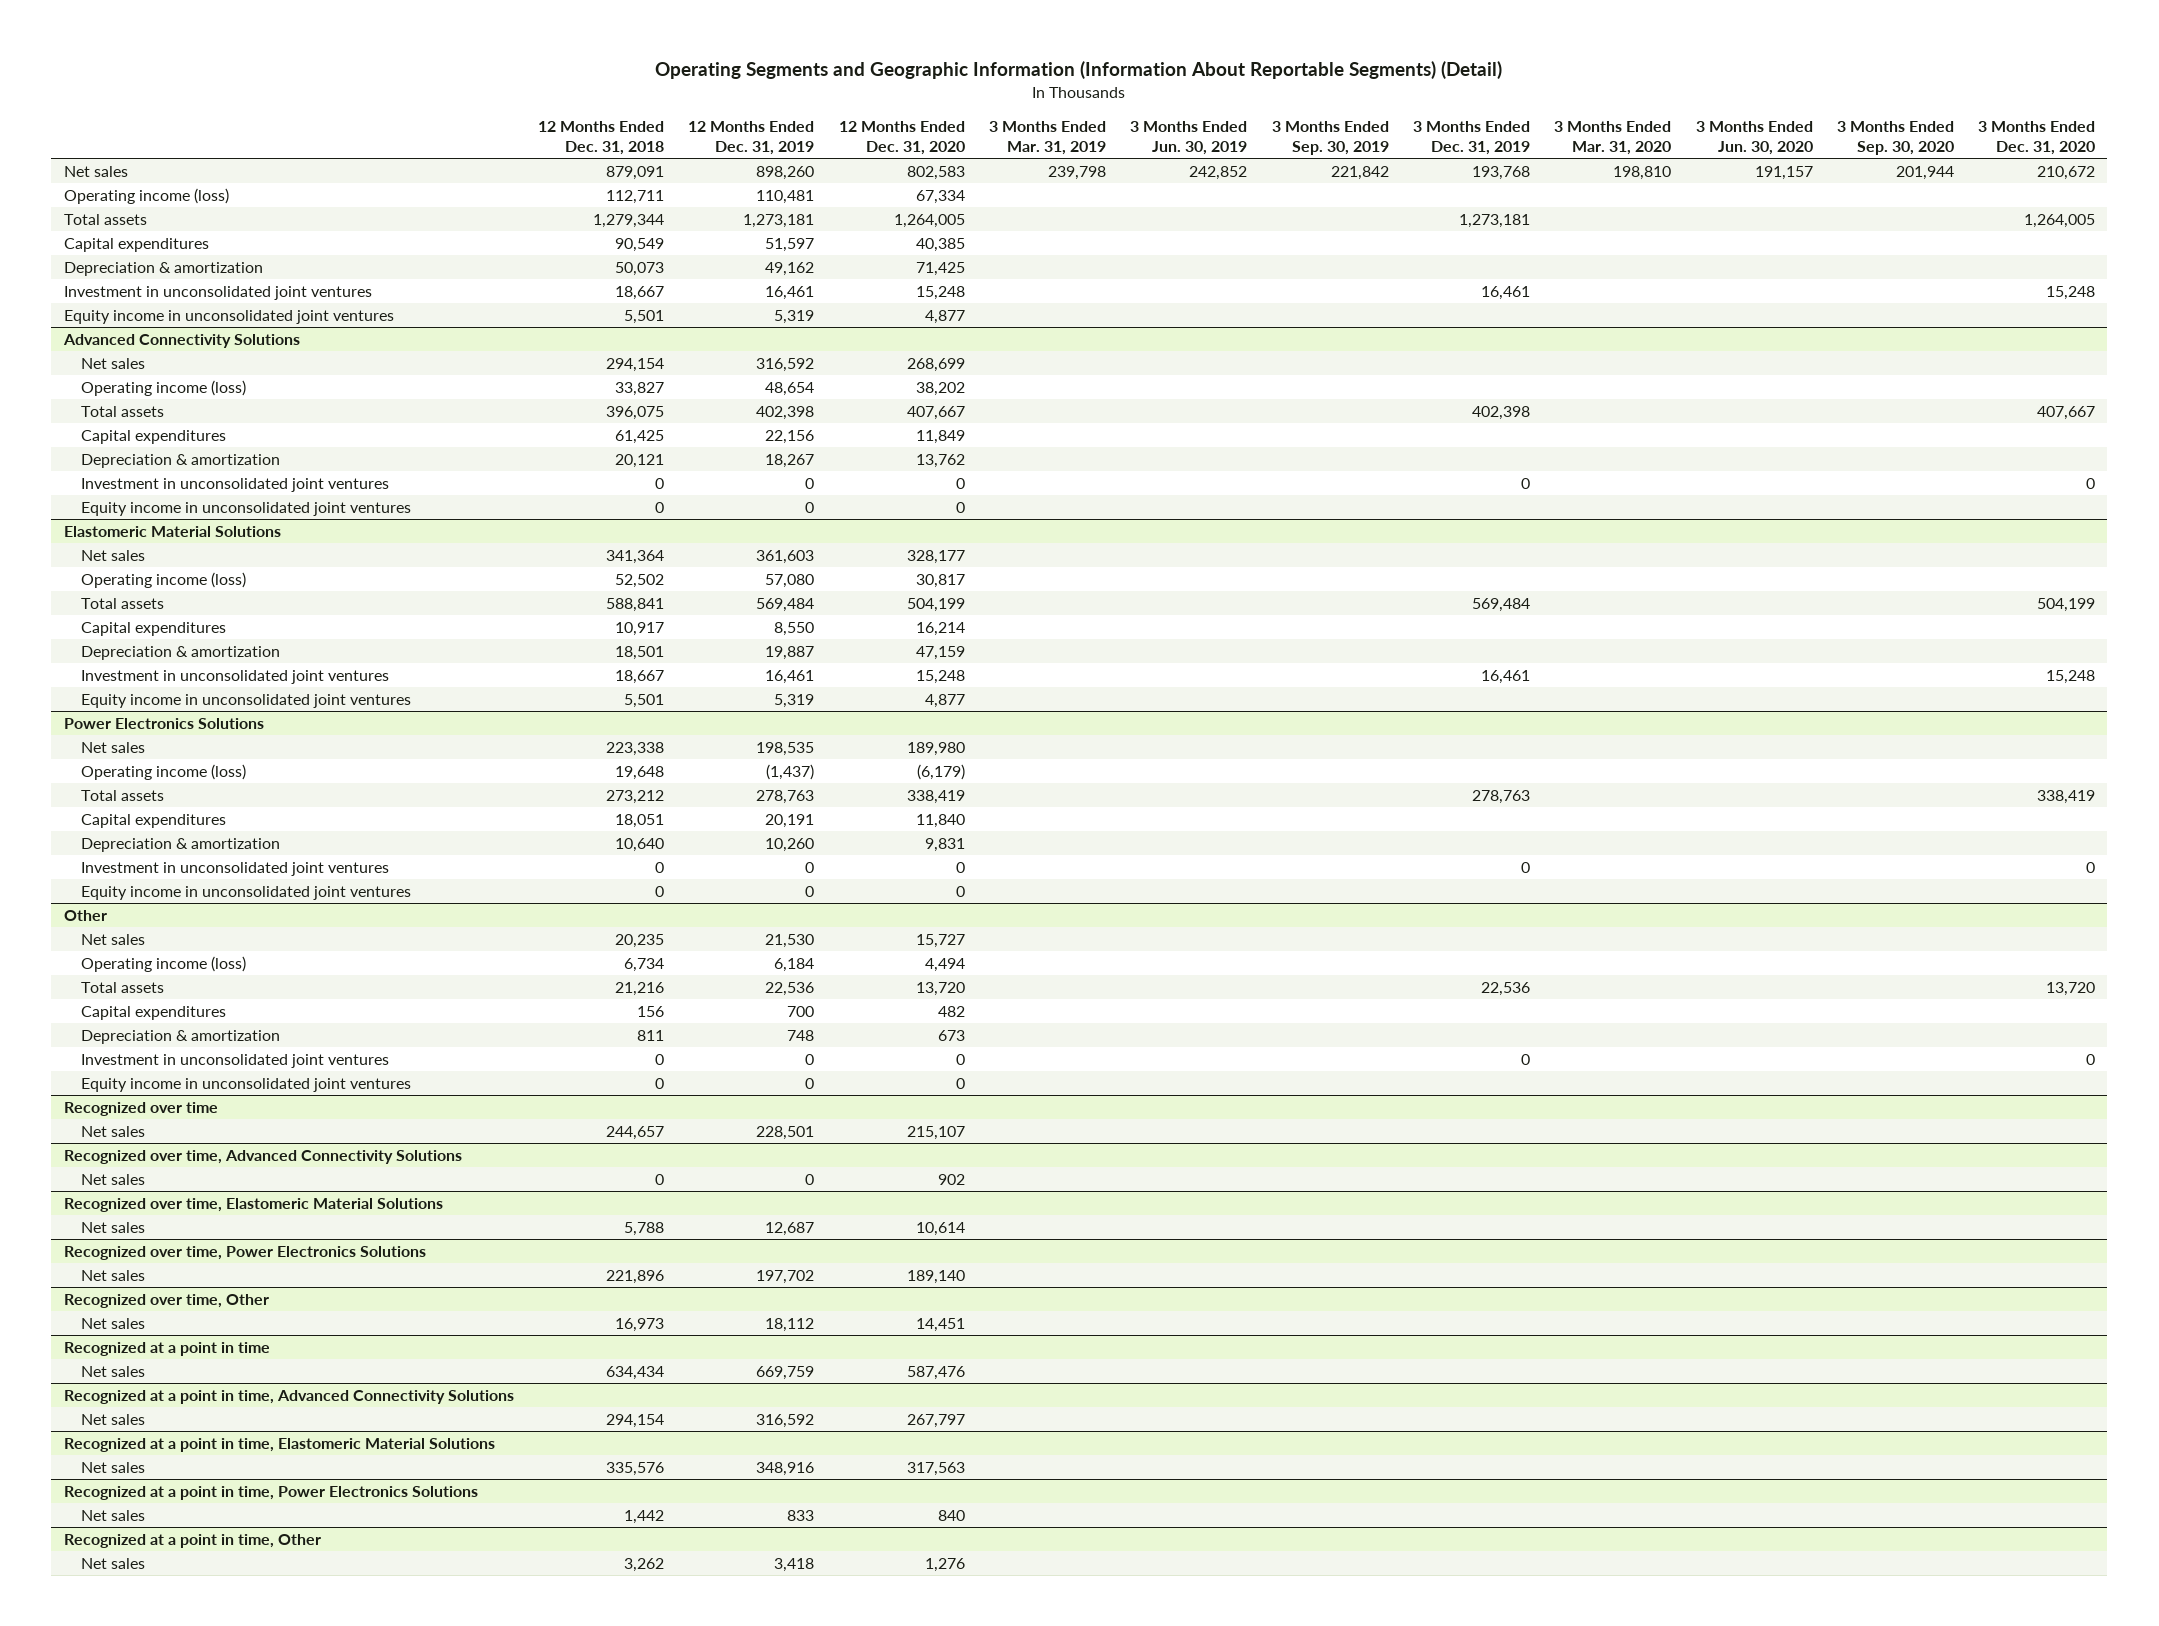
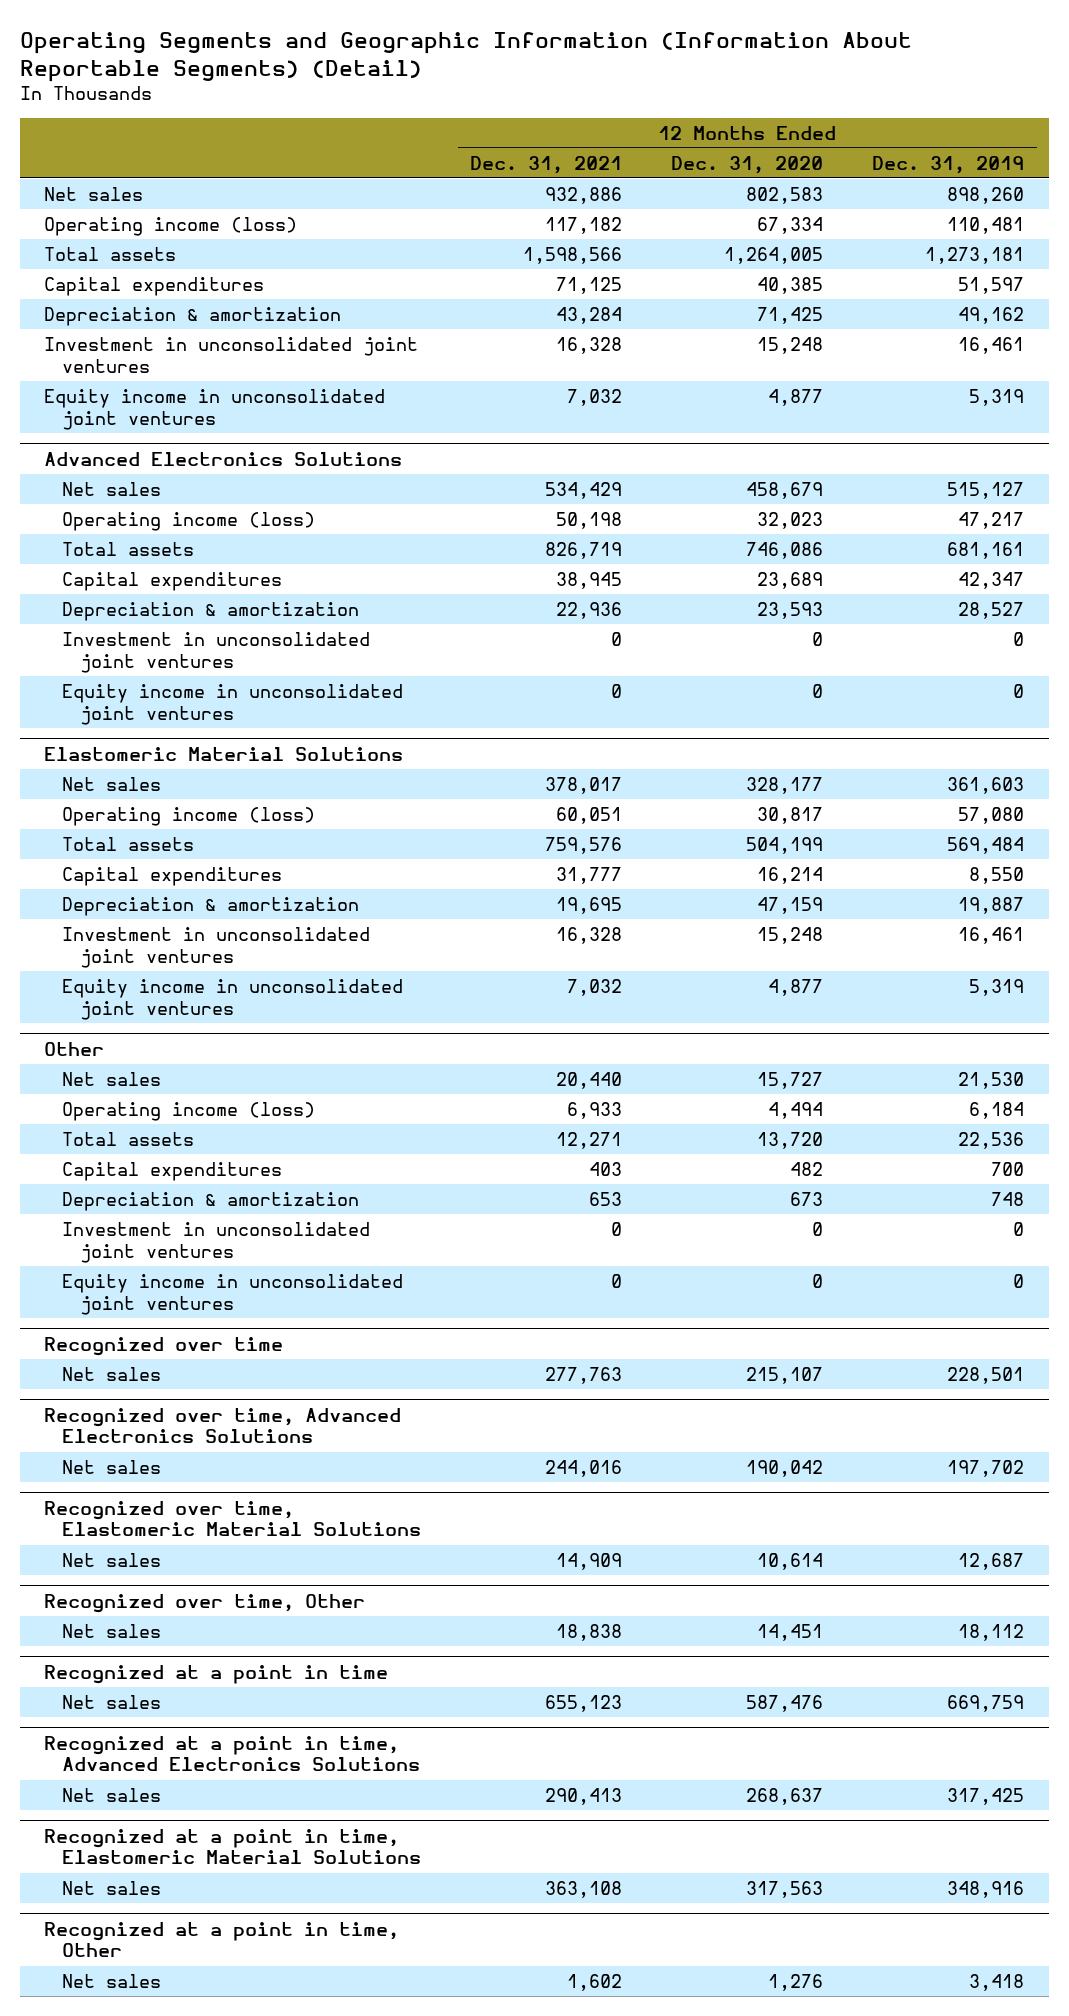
- | 12 Months Ended Dec. 31, 2018 | 12 Months Ended Dec. 31, 2019 | 12 Months Ended Dec. 31, 2020 | 3 Months Ended Mar. 31, 2019 | 3 Months Ended Jun. 30, 2019 | 3 Months Ended Sep. 30, 2019 | 3 Months Ended Dec. 31, 2019 | 3 Months Ended Mar. 31, 2020 | 3 Months Ended Jun. 30, 2020 | 3 Months Ended Sep. 30, 2020 | 3 Months Ended Dec. 31, 2020
+ | 12 Months Ended Dec. 31, 2021 | 12 Months Ended Dec. 31, 2020 | 12 Months Ended Dec. 31, 2019
- Advanced Connectivity Solutions
- Net sales | 294,154 | 316,592 | 268,699 | | | | | | | |
- Operating income (loss) | 33,827 | 48,654 | 38,202 | | | | | | | |
- Total assets | 396,075 | 402,398 | 407,667 | | | | 402,398 | | | | 407,667
- Capital expenditures | 61,425 | 22,156 | 11,849 | | | | | | | |
- Depreciation & amortization | 20,121 | 18,267 | 13,762 | | | | | | | |
+ Advanced Electronics Solutions
+ Net sales | 534,429 | 458,679 | 515,127
+ Operating income (loss) | 50,198 | 32,023 | 47,217
+ Total assets | 826,719 | 746,086 | 681,161
+ Capital expenditures | 38,945 | 23,689 | 42,347
+ Depreciation & amortization | 22,936 | 23,593 | 28,527
- Power Electronics Solutions
- Net sales | 223,338 | 198,535 | 189,980 | | | | | | | |
- Operating income (loss) | 19,648 | (1,437) | (6,179) | | | | | | | |
- Total assets | 273,212 | 278,763 | 338,419 | | | | 278,763 | | | | 338,419
- Capital expenditures | 18,051 | 20,191 | 11,840 | | | | | | | |
- Depreciation & amortization | 10,640 | 10,260 | 9,831 | | | | | | | |
- Investment in unconsolidated joint ventures | 0 | 0 | 0 | | | | 0 | | | | 0
- Equity income in unconsolidated joint ventures | 0 | 0 | 0 | | | | | | | |
- Recognized over time, Advanced Connectivity Solutions
- Net sales | 0 | 0 | 902 | | | | | | | |
+ Recognized over time, Advanced Electronics Solutions
+ Net sales | 244,016 | 190,042 | 197,702
- Recognized over time, Power Electronics Solutions
- Net sales | 221,896 | 197,702 | 189,140 | | | | | | | |
- Recognized at a point in time, Advanced Connectivity Solutions
- Net sales | 294,154 | 316,592 | 267,797 | | | | | | | |
+ Recognized at a point in time, Advanced Electronics Solutions
+ Net sales | 290,413 | 268,637 | 317,425
- Recognized at a point in time, Power Electronics Solutions
- Net sales | 1,442 | 833 | 840 | | | | | | | |

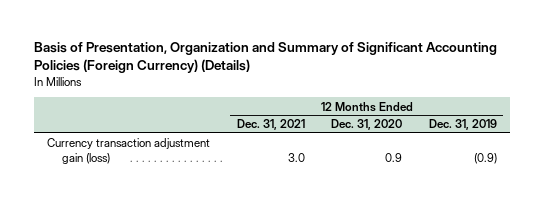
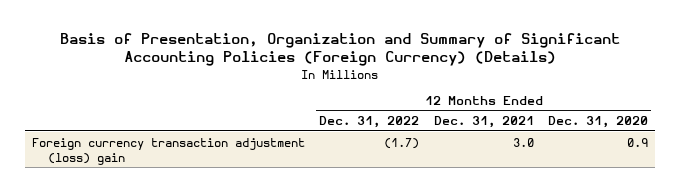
- | 12 Months Ended Dec. 31, 2021 | 12 Months Ended Dec. 31, 2020 | 12 Months Ended Dec. 31, 2019
+ | 12 Months Ended Dec. 31, 2022 | 12 Months Ended Dec. 31, 2021 | 12 Months Ended Dec. 31, 2020
- Currency transaction adjustment gain (loss) | 3.0 | 0.9 | (0.9)
+ Foreign currency transaction adjustment (loss) gain | (1.7) | 3.0 | 0.9

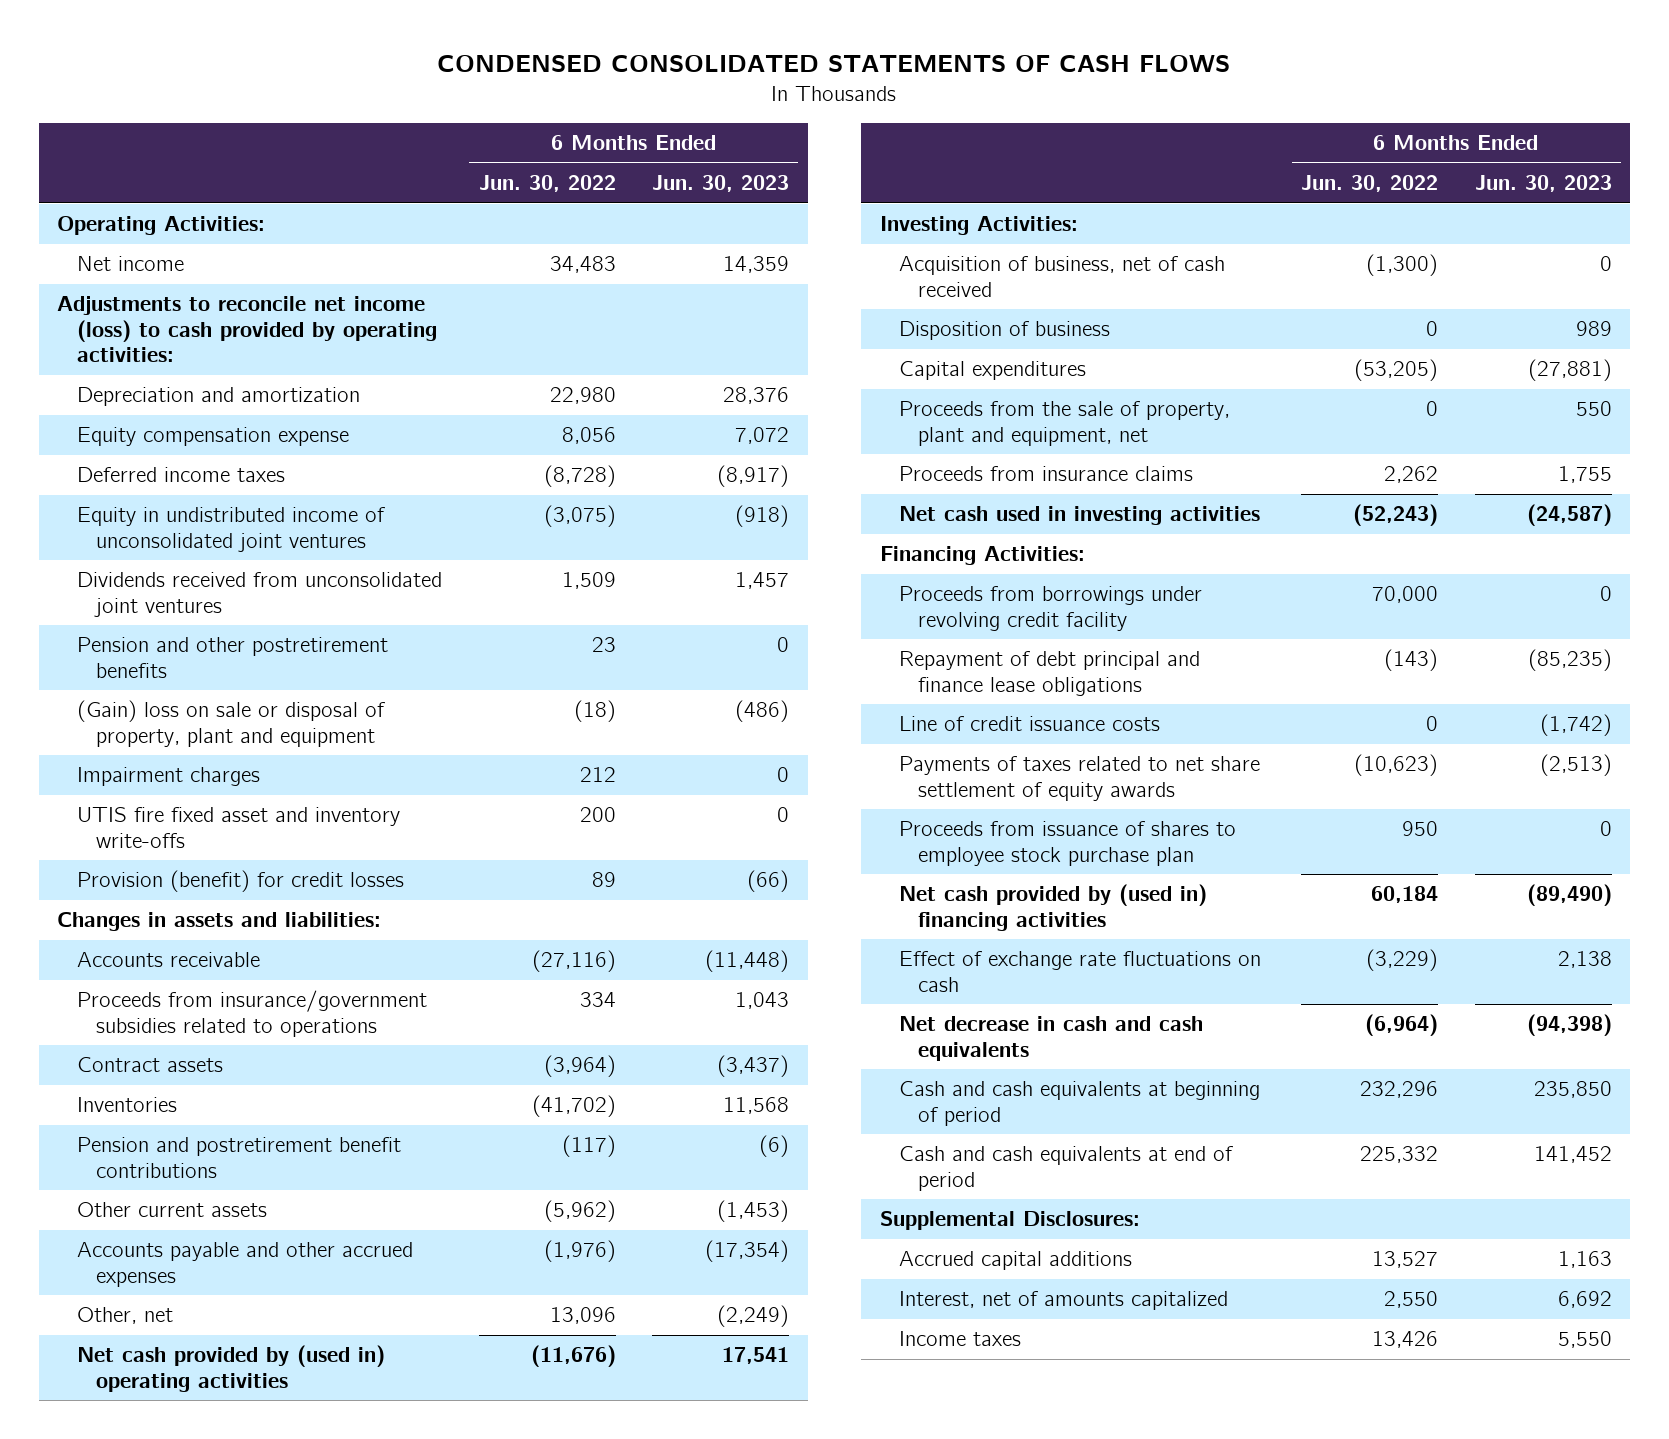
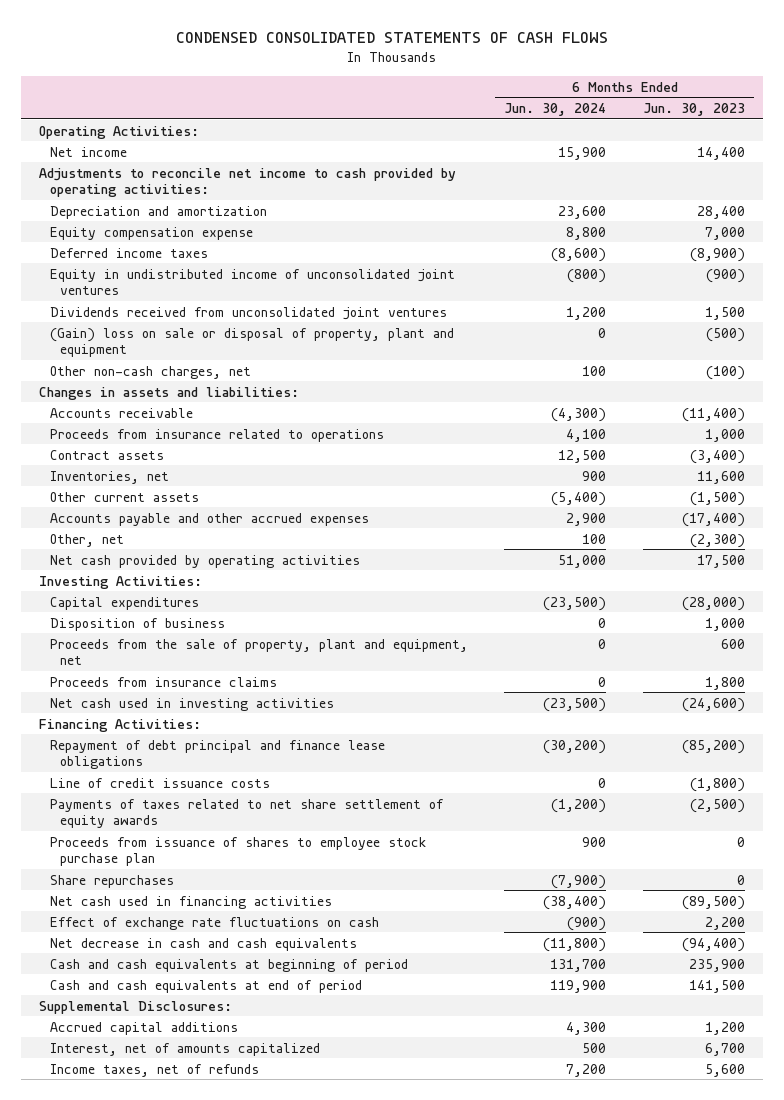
- | 6 Months Ended Jun. 30, 2022 | 6 Months Ended Jun. 30, 2023
+ | 6 Months Ended Jun. 30, 2024 | 6 Months Ended Jun. 30, 2023
- Net income | 34,483 | 14,359
- Adjustments to reconcile net income (loss) to cash provided by operating activities:
- Depreciation and amortization | 22,980 | 28,376
- Equity compensation expense | 8,056 | 7,072
- Deferred income taxes | (8,728) | (8,917)
- Equity in undistributed income of unconsolidated joint ventures | (3,075) | (918)
- Dividends received from unconsolidated joint ventures | 1,509 | 1,457
- Pension and other postretirement benefits | 23 | 0
- (Gain) loss on sale or disposal of property, plant and equipment | (18) | (486)
- Impairment charges | 212 | 0
- UTIS fire fixed asset and inventory write-offs | 200 | 0
- Provision (benefit) for credit losses | 89 | (66)
+ Net income | 15,900 | 14,400
+ Adjustments to reconcile net income to cash provided by operating activities:
+ Depreciation and amortization | 23,600 | 28,400
+ Equity compensation expense | 8,800 | 7,000
+ Deferred income taxes | (8,600) | (8,900)
+ Equity in undistributed income of unconsolidated joint ventures | (800) | (900)
+ Dividends received from unconsolidated joint ventures | 1,200 | 1,500
+ (Gain) loss on sale or disposal of property, plant and equipment | 0 | (500)
+ Other non-cash charges, net | 100 | (100)
- Accounts receivable | (27,116) | (11,448)
- Proceeds from insurance/government subsidies related to operations | 334 | 1,043
- Contract assets | (3,964) | (3,437)
- Inventories | (41,702) | 11,568
- Pension and postretirement benefit contributions | (117) | (6)
- Other current assets | (5,962) | (1,453)
- Accounts payable and other accrued expenses | (1,976) | (17,354)
- Other, net | 13,096 | (2,249)
- Net cash provided by (used in) operating activities | (11,676) | 17,541
+ Accounts receivable | (4,300) | (11,400)
+ Proceeds from insurance related to operations | 4,100 | 1,000
+ Contract assets | 12,500 | (3,400)
+ Inventories, net | 900 | 11,600
+ Other current assets | (5,400) | (1,500)
+ Accounts payable and other accrued expenses | 2,900 | (17,400)
+ Other, net | 100 | (2,300)
+ Net cash provided by operating activities | 51,000 | 17,500
- Acquisition of business, net of cash received | (1,300) | 0
- Disposition of business | 0 | 989
- Capital expenditures | (53,205) | (27,881)
- Proceeds from the sale of property, plant and equipment, net | 0 | 550
- Proceeds from insurance claims | 2,262 | 1,755
- Net cash used in investing activities | (52,243) | (24,587)
+ Capital expenditures | (23,500) | (28,000)
+ Disposition of business | 0 | 1,000
+ Proceeds from the sale of property, plant and equipment, net | 0 | 600
+ Proceeds from insurance claims | 0 | 1,800
+ Net cash used in investing activities | (23,500) | (24,600)
- Proceeds from borrowings under revolving credit facility | 70,000 | 0
- Repayment of debt principal and finance lease obligations | (143) | (85,235)
- Line of credit issuance costs | 0 | (1,742)
- Payments of taxes related to net share settlement of equity awards | (10,623) | (2,513)
+ Repayment of debt principal and finance lease obligations | (30,200) | (85,200)
+ Line of credit issuance costs | 0 | (1,800)
+ Payments of taxes related to net share settlement of equity awards | (1,200) | (2,500)
- Net cash provided by (used in) financing activities | 60,184 | (89,490)
- Effect of exchange rate fluctuations on cash | (3,229) | 2,138
- Net decrease in cash and cash equivalents | (6,964) | (94,398)
- Cash and cash equivalents at beginning of period | 232,296 | 235,850
- Cash and cash equivalents at end of period | 225,332 | 141,452
+ Share repurchases | (7,900) | 0
+ Net cash used in financing activities | (38,400) | (89,500)
+ Effect of exchange rate fluctuations on cash | (900) | 2,200
+ Net decrease in cash and cash equivalents | (11,800) | (94,400)
+ Cash and cash equivalents at beginning of period | 131,700 | 235,900
+ Cash and cash equivalents at end of period | 119,900 | 141,500
- Accrued capital additions | 13,527 | 1,163
- Interest, net of amounts capitalized | 2,550 | 6,692
- Income taxes | 13,426 | 5,550
+ Accrued capital additions | 4,300 | 1,200
+ Interest, net of amounts capitalized | 500 | 6,700
+ Income taxes, net of refunds | 7,200 | 5,600

